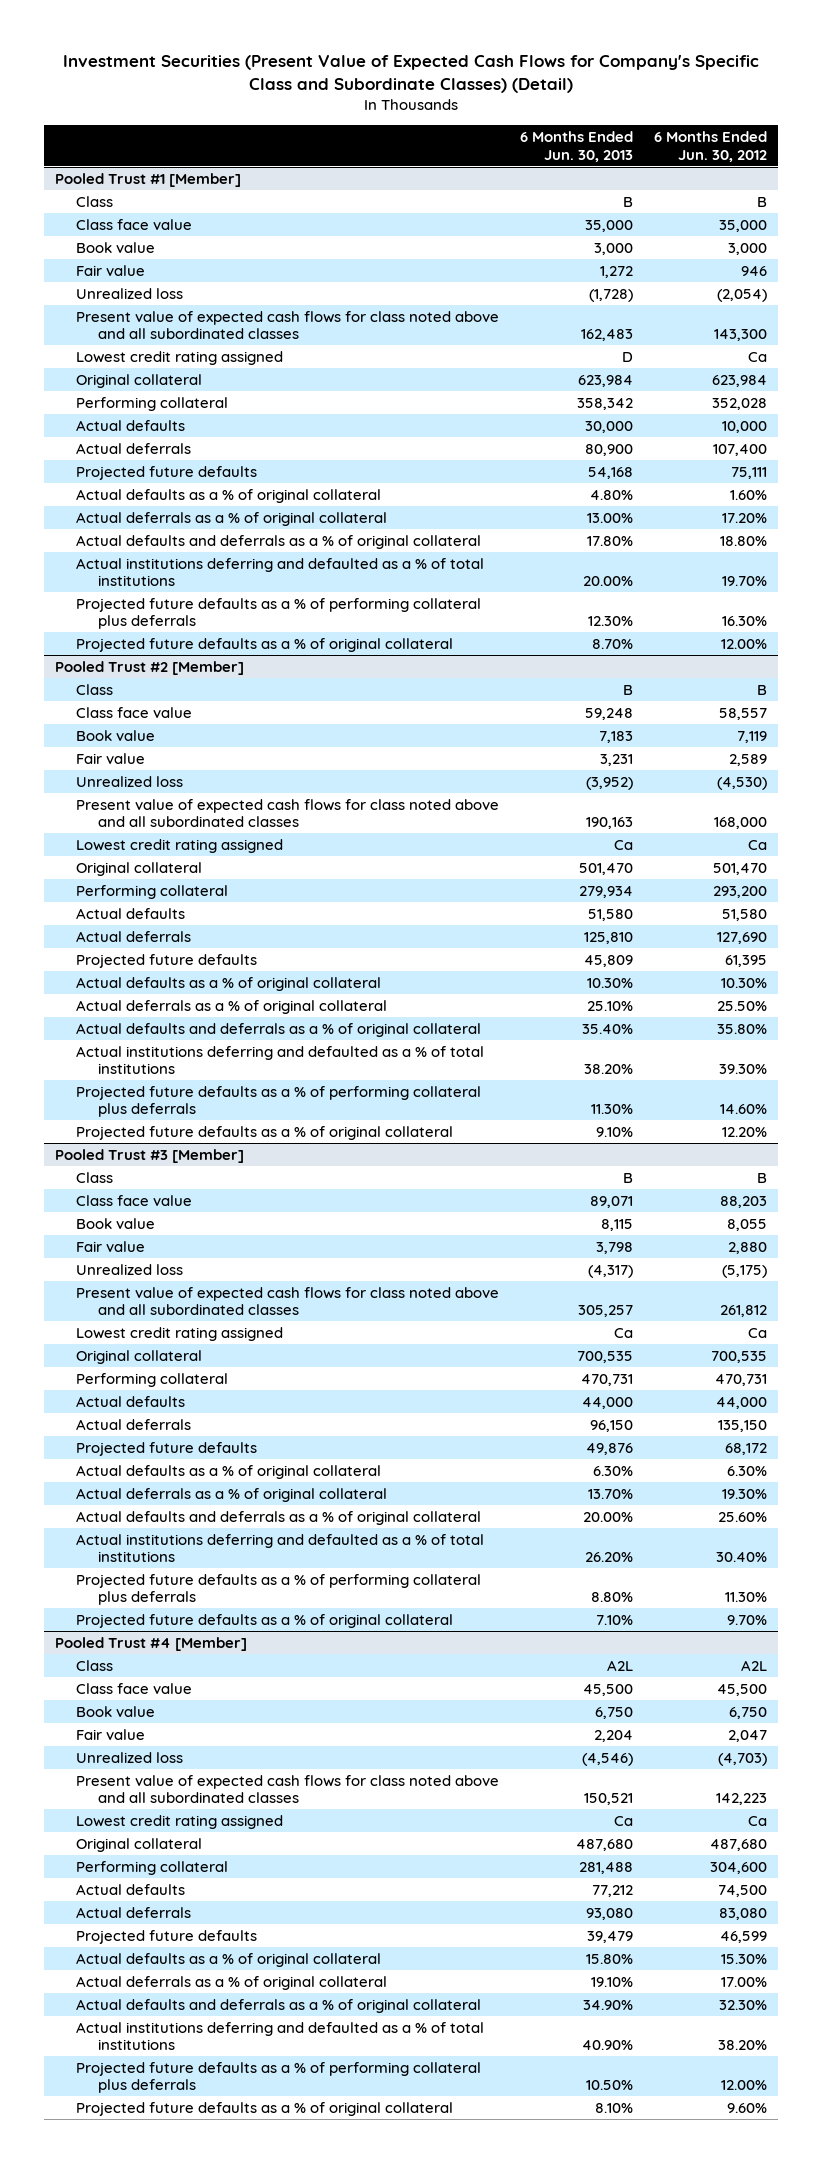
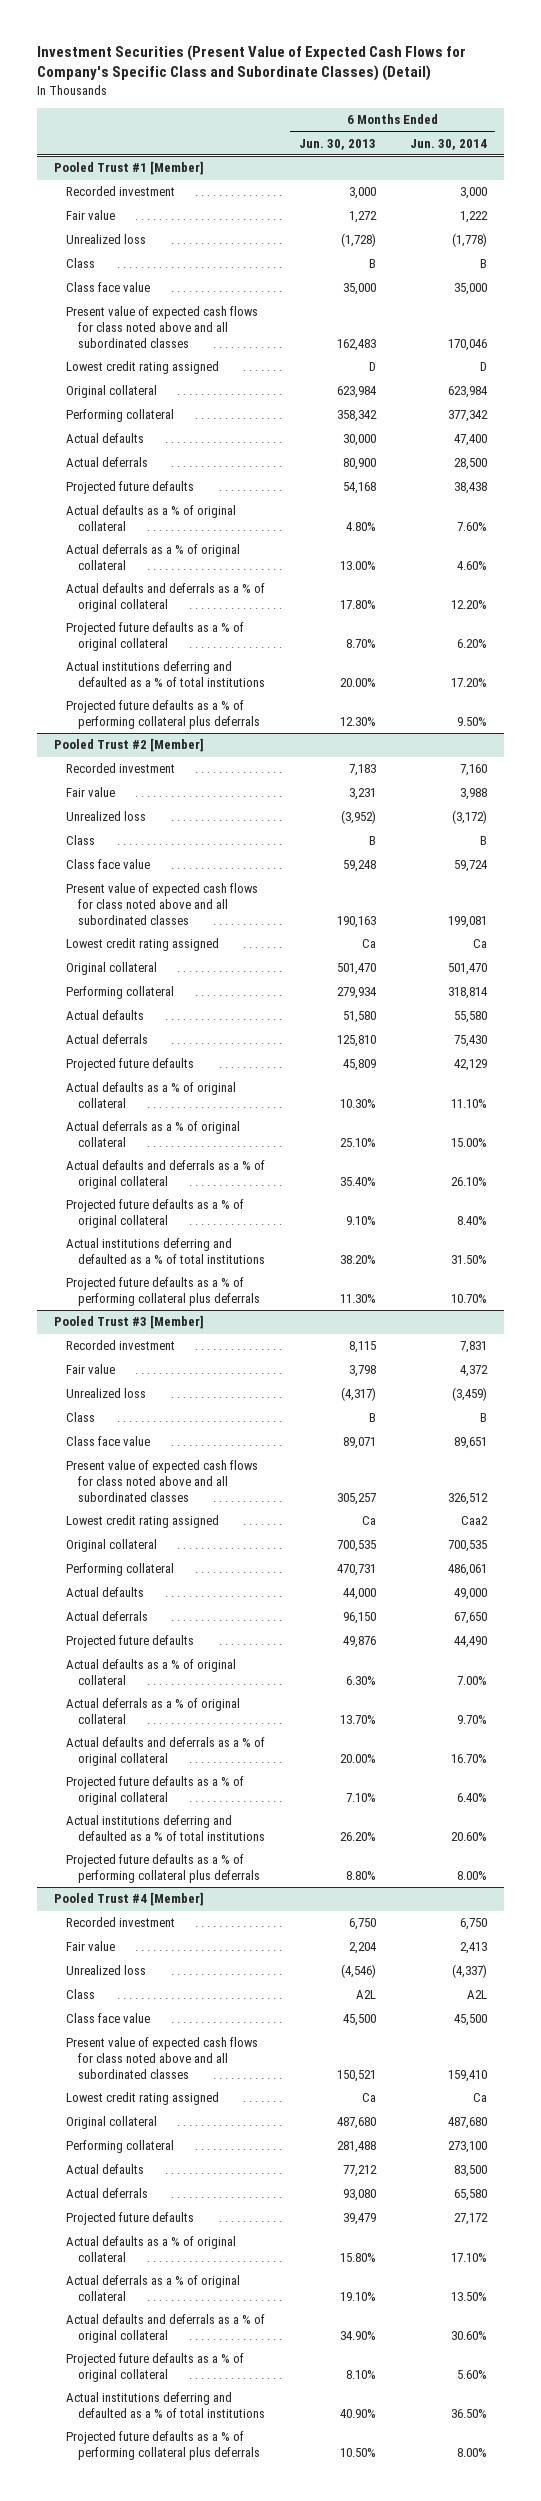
- | 6 Months Ended Jun. 30, 2013 | 6 Months Ended Jun. 30, 2012
+ | 6 Months Ended Jun. 30, 2013 | 6 Months Ended Jun. 30, 2014
@ Pooled Trust #1 [Member]
- Book value | 3,000 | 3,000
+ Recorded investment | 3,000 | 3,000
moved down: Class | B | B
moved down: Class face value | 35,000 | 35,000
moved up: Projected future defaults as a % of original collateral | 8.70% | 6.20%
@ Pooled Trust #2 [Member]
- Book value | 7,183 | 7,119
+ Recorded investment | 7,183 | 7,160
moved down: Class | B | B
moved down: Class face value | 59,248 | 59,724
moved up: Projected future defaults as a % of original collateral | 9.10% | 8.40%
@ Pooled Trust #3 [Member]
- Book value | 8,115 | 8,055
+ Recorded investment | 8,115 | 7,831
moved down: Class | B | B
moved down: Class face value | 89,071 | 89,651
moved up: Projected future defaults as a % of original collateral | 7.10% | 6.40%
@ Pooled Trust #4 [Member]
- Book value | 6,750 | 6,750
+ Recorded investment | 6,750 | 6,750
moved down: Class | A2L | A2L
moved down: Class face value | 45,500 | 45,500
moved up: Projected future defaults as a % of original collateral | 8.10% | 5.60%

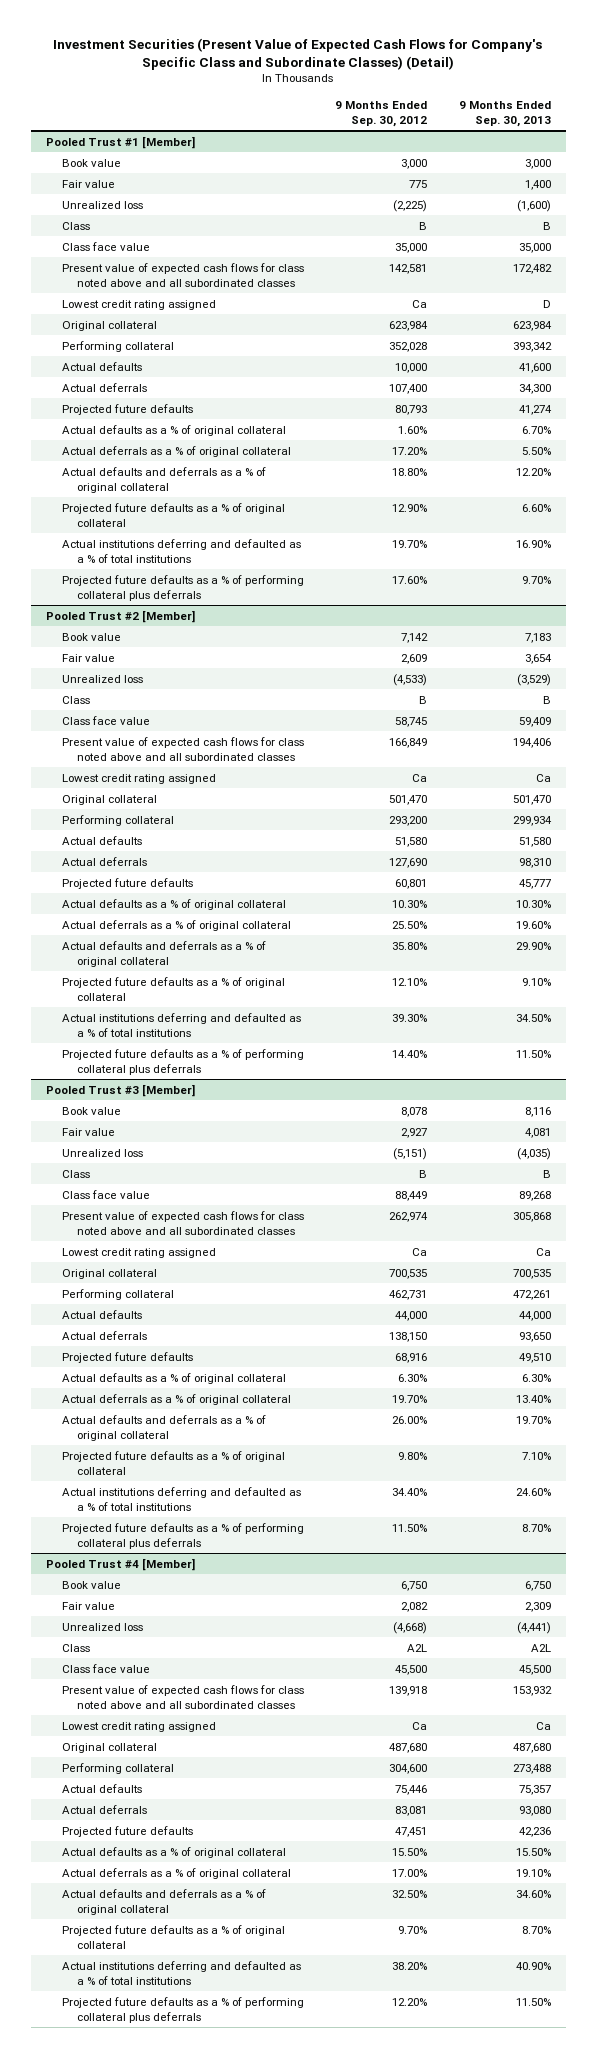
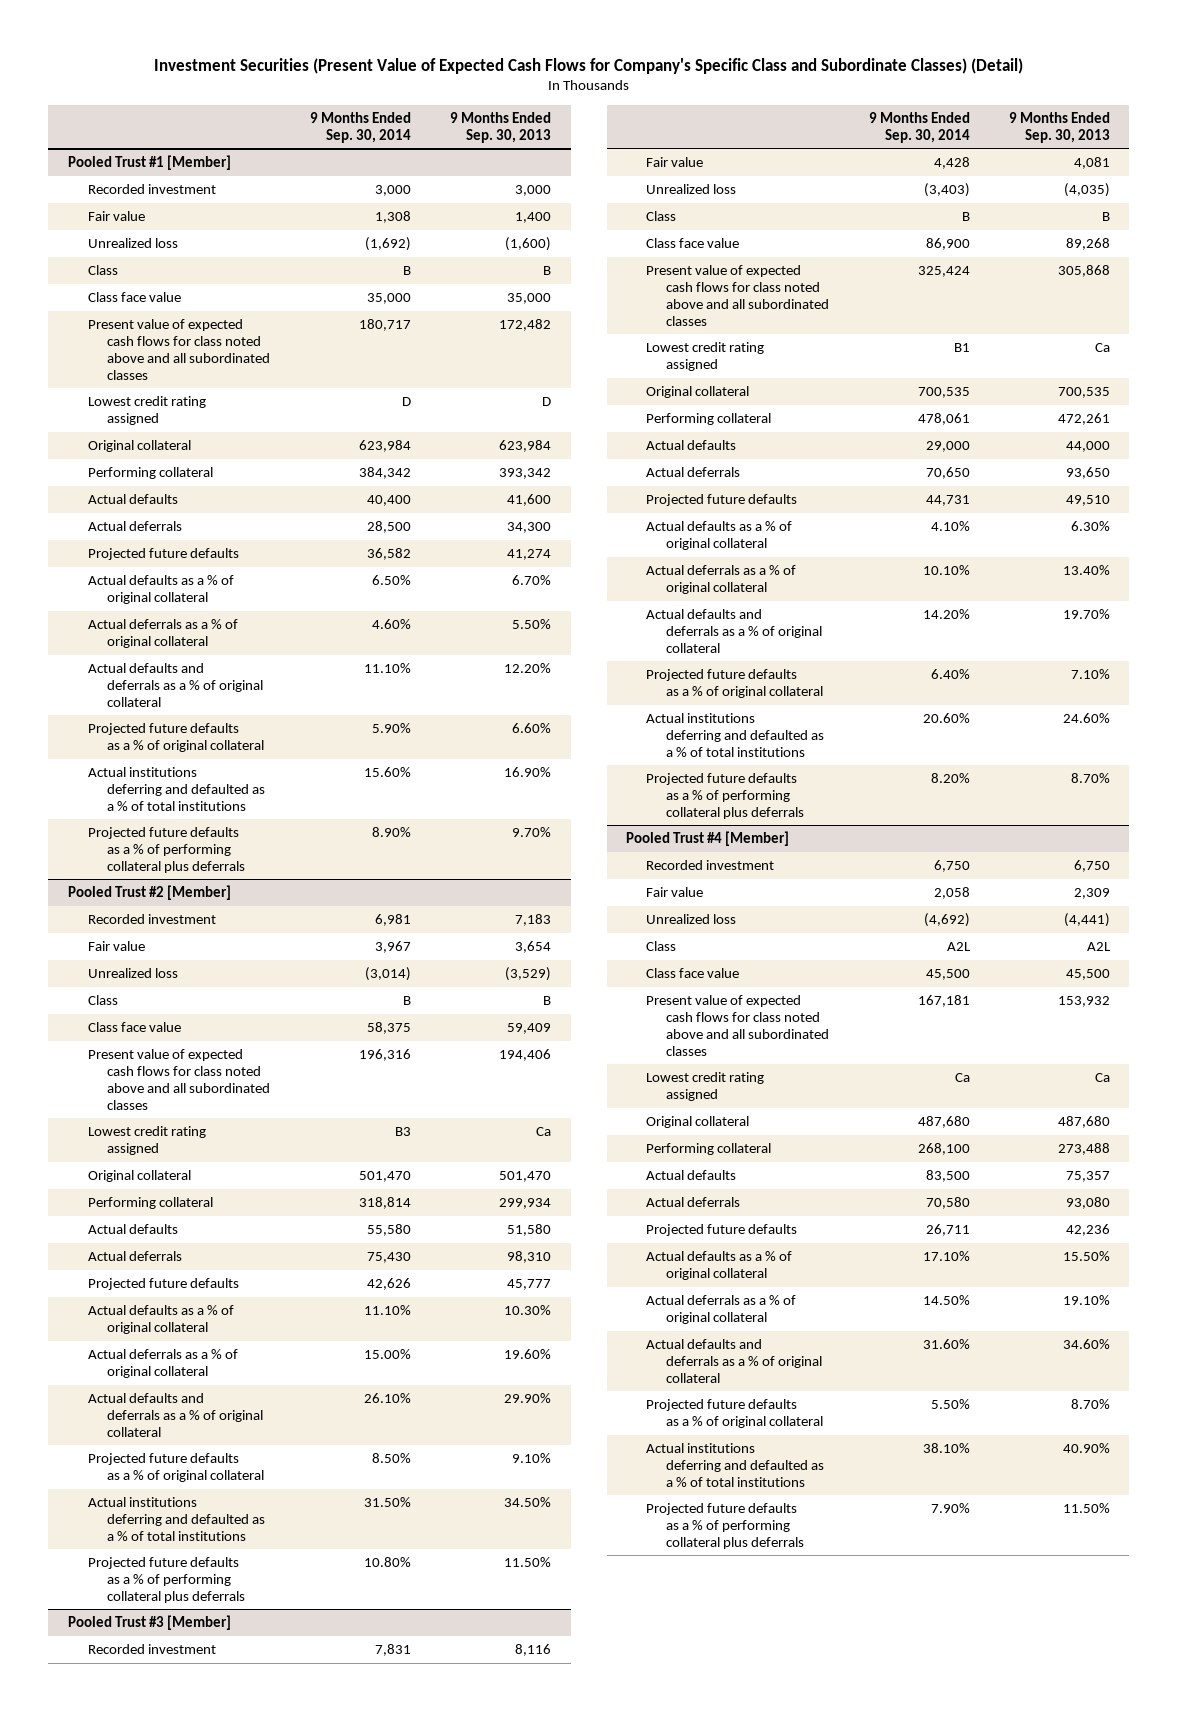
- | 9 Months Ended Sep. 30, 2012 | 9 Months Ended Sep. 30, 2013
+ | 9 Months Ended Sep. 30, 2014 | 9 Months Ended Sep. 30, 2013
@ Pooled Trust #1 [Member]
- Book value | 3,000 | 3,000
+ Recorded investment | 3,000 | 3,000
@ Pooled Trust #2 [Member]
- Book value | 7,142 | 7,183
+ Recorded investment | 6,981 | 7,183
@ Pooled Trust #3 [Member]
- Book value | 8,078 | 8,116
+ Recorded investment | 7,831 | 8,116
@ Pooled Trust #4 [Member]
- Book value | 6,750 | 6,750
+ Recorded investment | 6,750 | 6,750

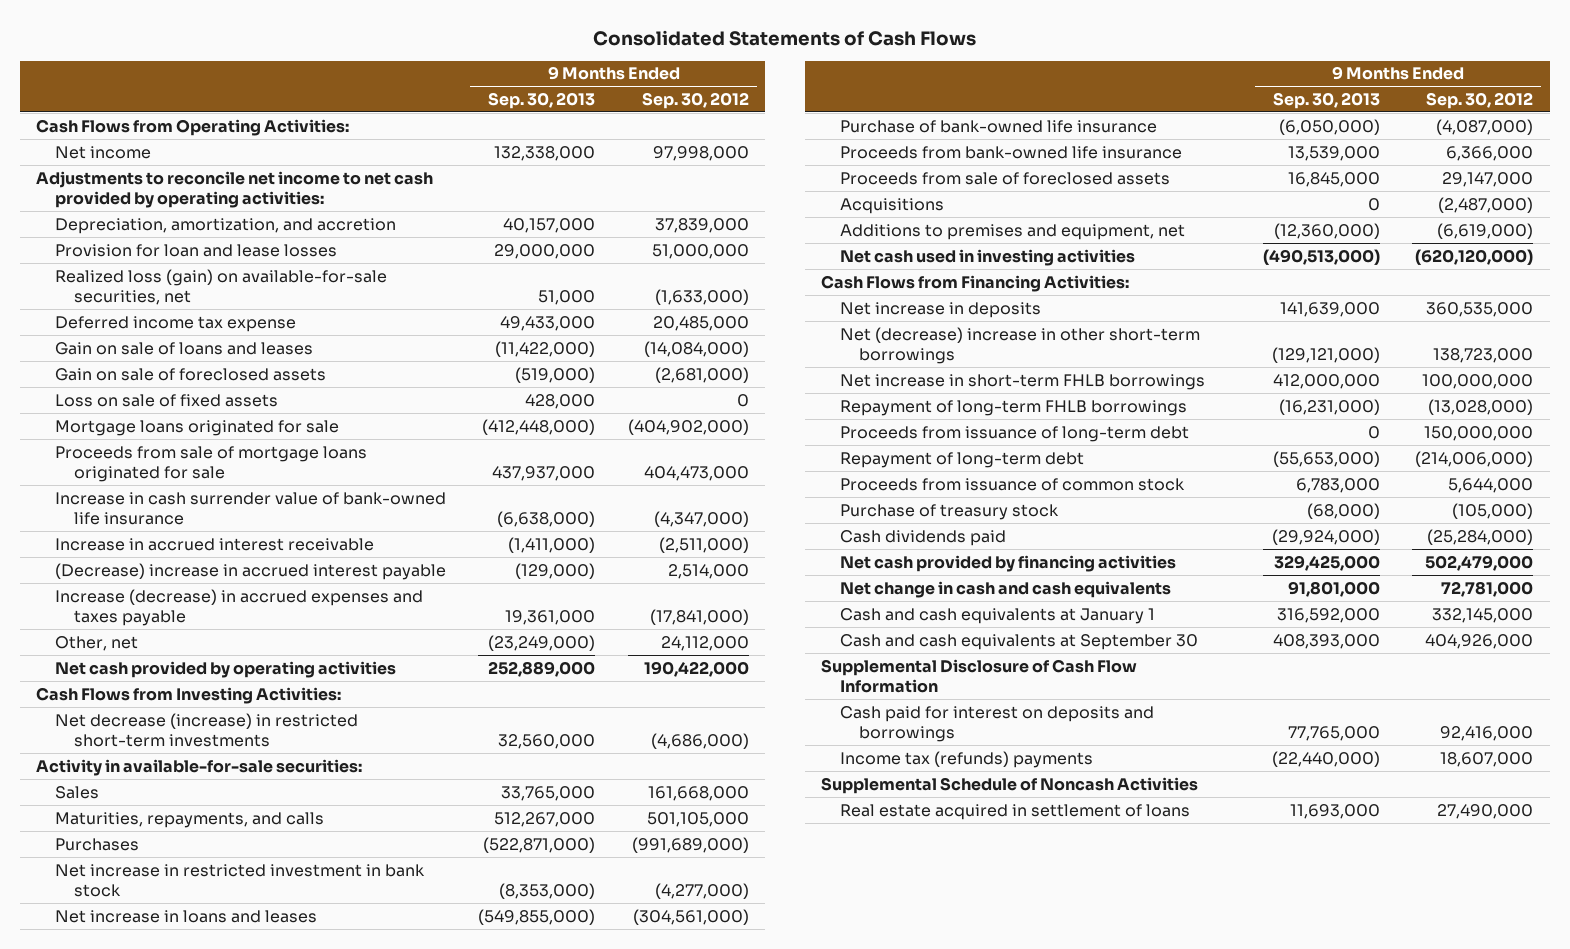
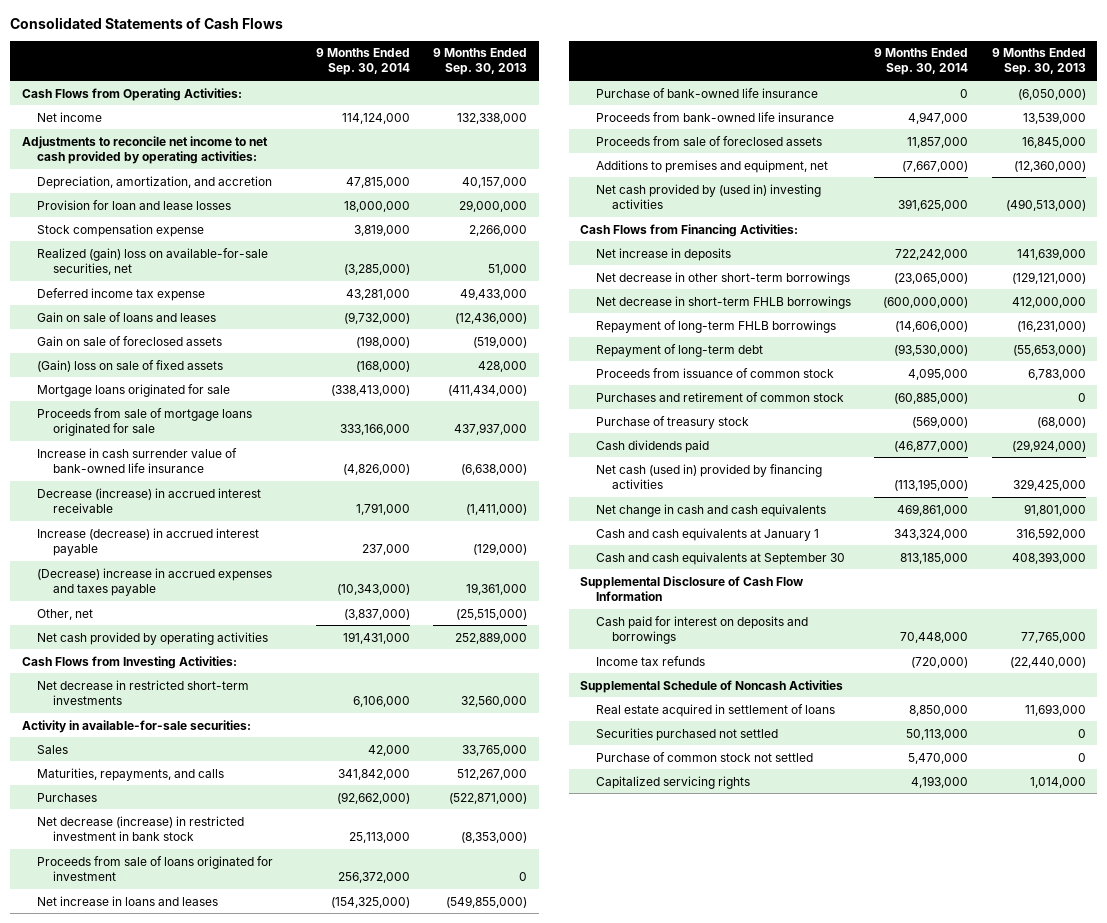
- | 9 Months Ended Sep. 30, 2013 | 9 Months Ended Sep. 30, 2012
+ | 9 Months Ended Sep. 30, 2014 | 9 Months Ended Sep. 30, 2013
- Realized loss (gain) on available-for-sale securities, net | 51,000 | (1,633,000)
+ Stock compensation expense | 3,819,000 | 2,266,000
+ Realized (gain) loss on available-for-sale securities, net | (3,285,000) | 51,000
- Gain on sale of loans and leases | (11,422,000) | (14,084,000)
+ Gain on sale of loans and leases | (9,732,000) | (12,436,000)
- Loss on sale of fixed assets | 428,000 | 0
- Mortgage loans originated for sale | (412,448,000) | (404,902,000)
+ (Gain) loss on sale of fixed assets | (168,000) | 428,000
+ Mortgage loans originated for sale | (338,413,000) | (411,434,000)
- Increase in accrued interest receivable | (1,411,000) | (2,511,000)
- (Decrease) increase in accrued interest payable | (129,000) | 2,514,000
- Increase (decrease) in accrued expenses and taxes payable | 19,361,000 | (17,841,000)
- Other, net | (23,249,000) | 24,112,000
+ Decrease (increase) in accrued interest receivable | 1,791,000 | (1,411,000)
+ Increase (decrease) in accrued interest payable | 237,000 | (129,000)
+ (Decrease) increase in accrued expenses and taxes payable | (10,343,000) | 19,361,000
+ Other, net | (3,837,000) | (25,515,000)
- Net decrease (increase) in restricted short-term investments | 32,560,000 | (4,686,000)
+ Net decrease in restricted short-term investments | 6,106,000 | 32,560,000
- Net increase in restricted investment in bank stock | (8,353,000) | (4,277,000)
+ Net decrease (increase) in restricted investment in bank stock | 25,113,000 | (8,353,000)
+ Proceeds from sale of loans originated for investment | 256,372,000 | 0
- Acquisitions | 0 | (2,487,000)
- Net cash used in investing activities | (490,513,000) | (620,120,000)
+ Net cash provided by (used in) investing activities | 391,625,000 | (490,513,000)
- Net (decrease) increase in other short-term borrowings | (129,121,000) | 138,723,000
- Net increase in short-term FHLB borrowings | 412,000,000 | 100,000,000
+ Net decrease in other short-term borrowings | (23,065,000) | (129,121,000)
+ Net decrease in short-term FHLB borrowings | (600,000,000) | 412,000,000
- Proceeds from issuance of long-term debt | 0 | 150,000,000
+ Purchases and retirement of common stock | (60,885,000) | 0
- Net cash provided by financing activities | 329,425,000 | 502,479,000
+ Net cash (used in) provided by financing activities | (113,195,000) | 329,425,000
- Income tax (refunds) payments | (22,440,000) | 18,607,000
+ Income tax refunds | (720,000) | (22,440,000)
+ Securities purchased not settled | 50,113,000 | 0
+ Purchase of common stock not settled | 5,470,000 | 0
+ Capitalized servicing rights | 4,193,000 | 1,014,000

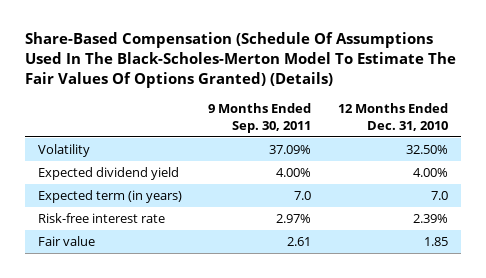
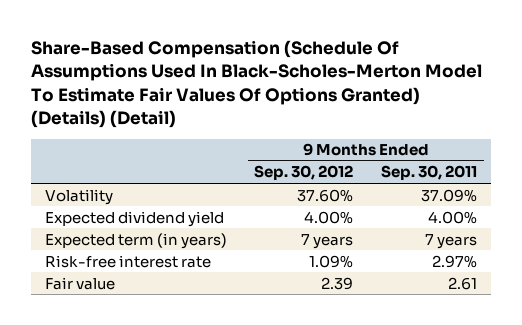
- Share-Based Compensation (Schedule Of Assumptions Used In The Black-Scholes-Merton Model To Estimate The Fair Values Of Options Granted) (Details)
+ Share-Based Compensation (Schedule Of Assumptions Used In Black-Scholes-Merton Model To Estimate Fair Values Of Options Granted) (Details) (Detail)
- | 9 Months Ended Sep. 30, 2011 | 12 Months Ended Dec. 31, 2010
+ | 9 Months Ended Sep. 30, 2012 | 9 Months Ended Sep. 30, 2011
- Expected term (in years) | 7.0 | 7.0
+ Expected term (in years) | 7 years | 7 years

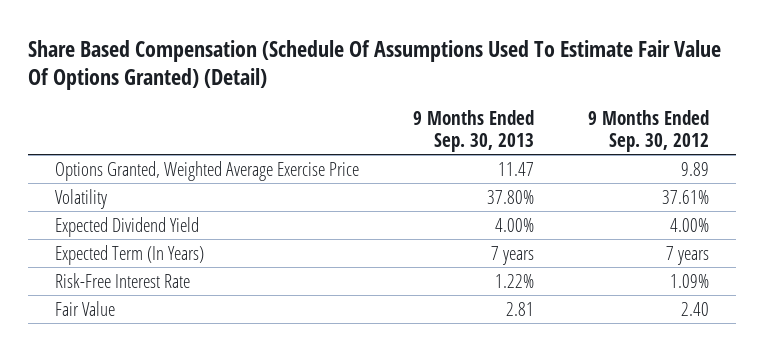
- Share-Based Compensation (Schedule Of Assumptions Used In Black-Scholes-Merton Model To Estimate Fair Values Of Options Granted) (Details) (Detail)
+ Share Based Compensation (Schedule Of Assumptions Used To Estimate Fair Value Of Options Granted) (Detail)
- | 9 Months Ended Sep. 30, 2012 | 9 Months Ended Sep. 30, 2011
+ | 9 Months Ended Sep. 30, 2013 | 9 Months Ended Sep. 30, 2012
- Volatility | 37.60% | 37.09%
- Expected dividend yield | 4.00% | 4.00%
- Expected term (in years) | 7 years | 7 years
- Risk-free interest rate | 1.09% | 2.97%
- Fair value | 2.39 | 2.61
+ Options Granted, Weighted Average Exercise Price | 11.47 | 9.89
+ Volatility | 37.80% | 37.61%
+ Expected Dividend Yield | 4.00% | 4.00%
+ Expected Term (In Years) | 7 years | 7 years
+ Risk-Free Interest Rate | 1.22% | 1.09%
+ Fair Value | 2.81 | 2.40

